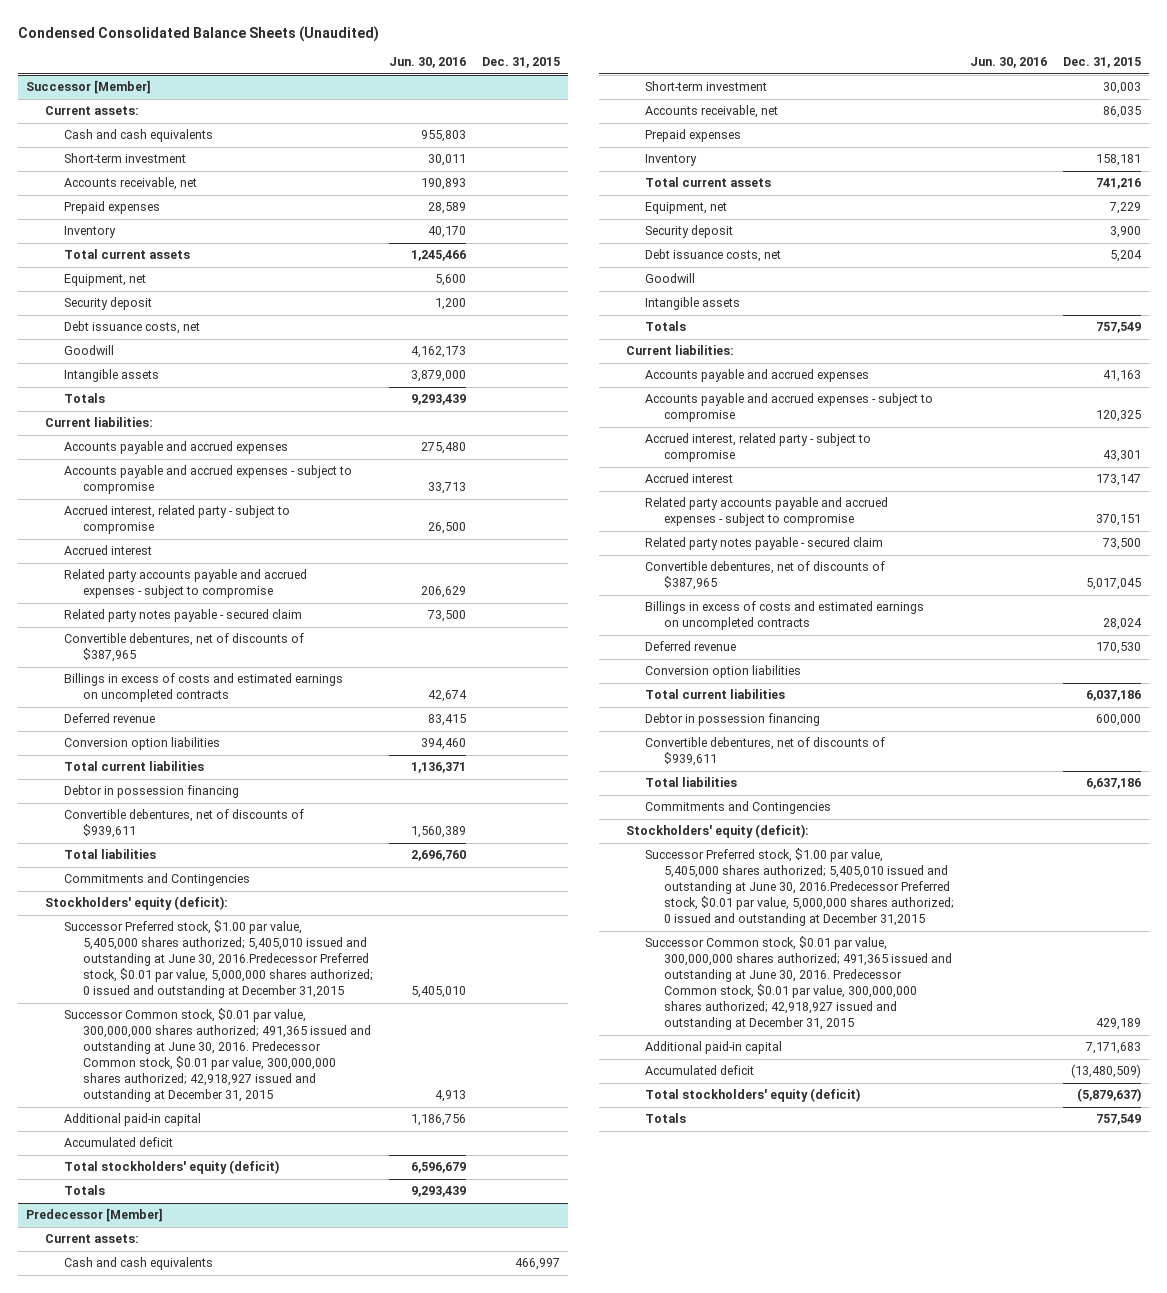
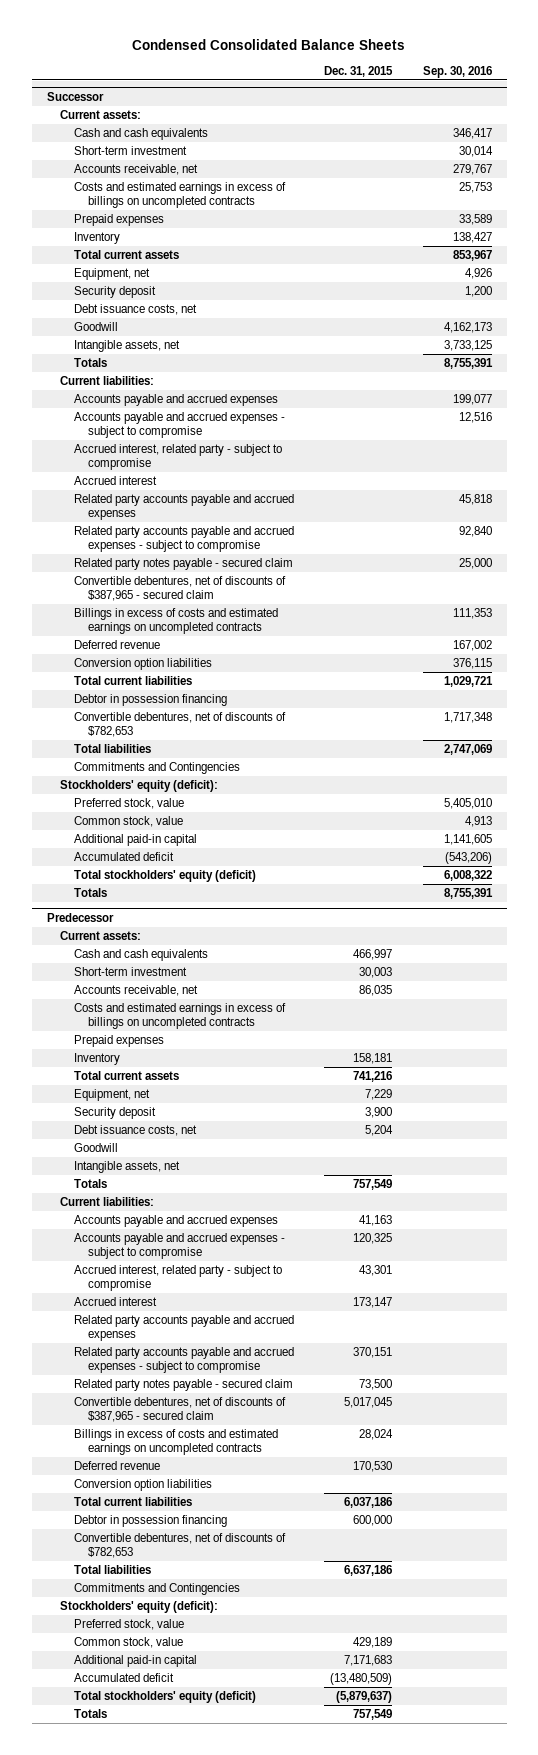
- Condensed Consolidated Balance Sheets (Unaudited)
+ Condensed Consolidated Balance Sheets
- | Jun. 30, 2016 | Dec. 31, 2015
+ | Dec. 31, 2015 | Sep. 30, 2016
- Successor [Member]
+ Successor
+ Costs and estimated earnings in excess of billings on uncompleted contracts | | 25,753
- Intangible assets | 3,879,000 |
+ Intangible assets, net | | 3,733,125
+ Related party accounts payable and accrued expenses | | 45,818
- Convertible debentures, net of discounts of $387,965
+ Convertible debentures, net of discounts of $387,965 - secured claim
- Convertible debentures, net of discounts of $939,611 | 1,560,389 |
+ Convertible debentures, net of discounts of $782,653 | | 1,717,348
- Successor Preferred stock, $1.00 par value, 5,405,000 shares authorized; 5,405,010 issued and outstanding at June 30, 2016.Predecessor Preferred stock, $0.01 par value, 5,000,000 shares authorized; 0 issued and outstanding at December 31,2015 | 5,405,010 |
- Successor Common stock, $0.01 par value, 300,000,000 shares authorized; 491,365 issued and outstanding at June 30, 2016. Predecessor Common stock, $0.01 par value, 300,000,000 shares authorized; 42,918,927 issued and outstanding at December 31, 2015 | 4,913 |
+ Preferred stock, value | | 5,405,010
+ Common stock, value | | 4,913
- Predecessor [Member]
+ Predecessor
+ Costs and estimated earnings in excess of billings on uncompleted contracts
- Intangible assets
+ Intangible assets, net
+ Related party accounts payable and accrued expenses
- Convertible debentures, net of discounts of $387,965 | | 5,017,045
+ Convertible debentures, net of discounts of $387,965 - secured claim | 5,017,045 |
- Convertible debentures, net of discounts of $939,611
+ Convertible debentures, net of discounts of $782,653
- Successor Preferred stock, $1.00 par value, 5,405,000 shares authorized; 5,405,010 issued and outstanding at June 30, 2016.Predecessor Preferred stock, $0.01 par value, 5,000,000 shares authorized; 0 issued and outstanding at December 31,2015
- Successor Common stock, $0.01 par value, 300,000,000 shares authorized; 491,365 issued and outstanding at June 30, 2016. Predecessor Common stock, $0.01 par value, 300,000,000 shares authorized; 42,918,927 issued and outstanding at December 31, 2015 | | 429,189
+ Preferred stock, value
+ Common stock, value | 429,189 |

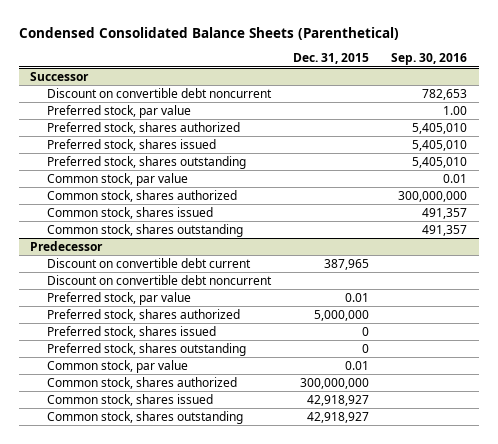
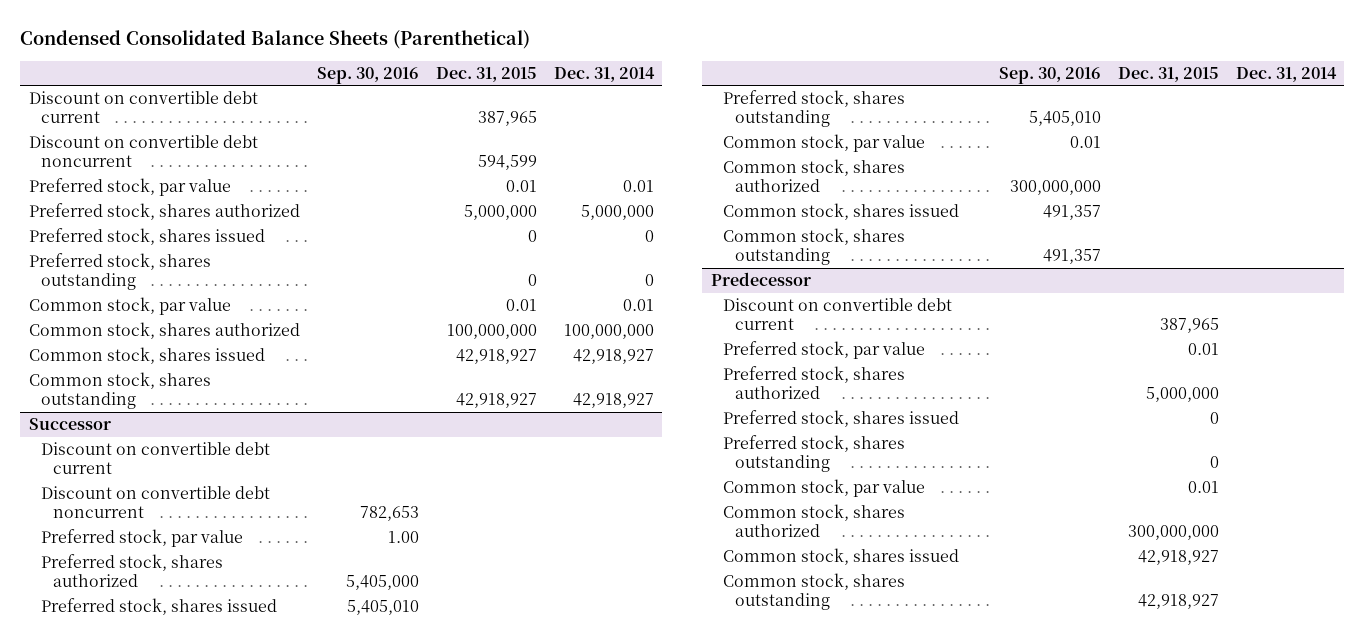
- | Dec. 31, 2015 | Sep. 30, 2016
+ | Sep. 30, 2016 | Dec. 31, 2015 | Dec. 31, 2014
+ Discount on convertible debt current | | 387,965 |
+ Discount on convertible debt noncurrent | | 594,599 |
+ Preferred stock, par value | | 0.01 | 0.01
+ Preferred stock, shares authorized | | 5,000,000 | 5,000,000
+ Preferred stock, shares issued | | 0 | 0
+ Preferred stock, shares outstanding | | 0 | 0
+ Common stock, par value | | 0.01 | 0.01
+ Common stock, shares authorized | | 100,000,000 | 100,000,000
+ Common stock, shares issued | | 42,918,927 | 42,918,927
+ Common stock, shares outstanding | | 42,918,927 | 42,918,927
@ Successor
+ Discount on convertible debt current
- Preferred stock, shares authorized | | 5,405,010
+ Preferred stock, shares authorized | 5,405,000 | |
@ Predecessor
- Discount on convertible debt noncurrent

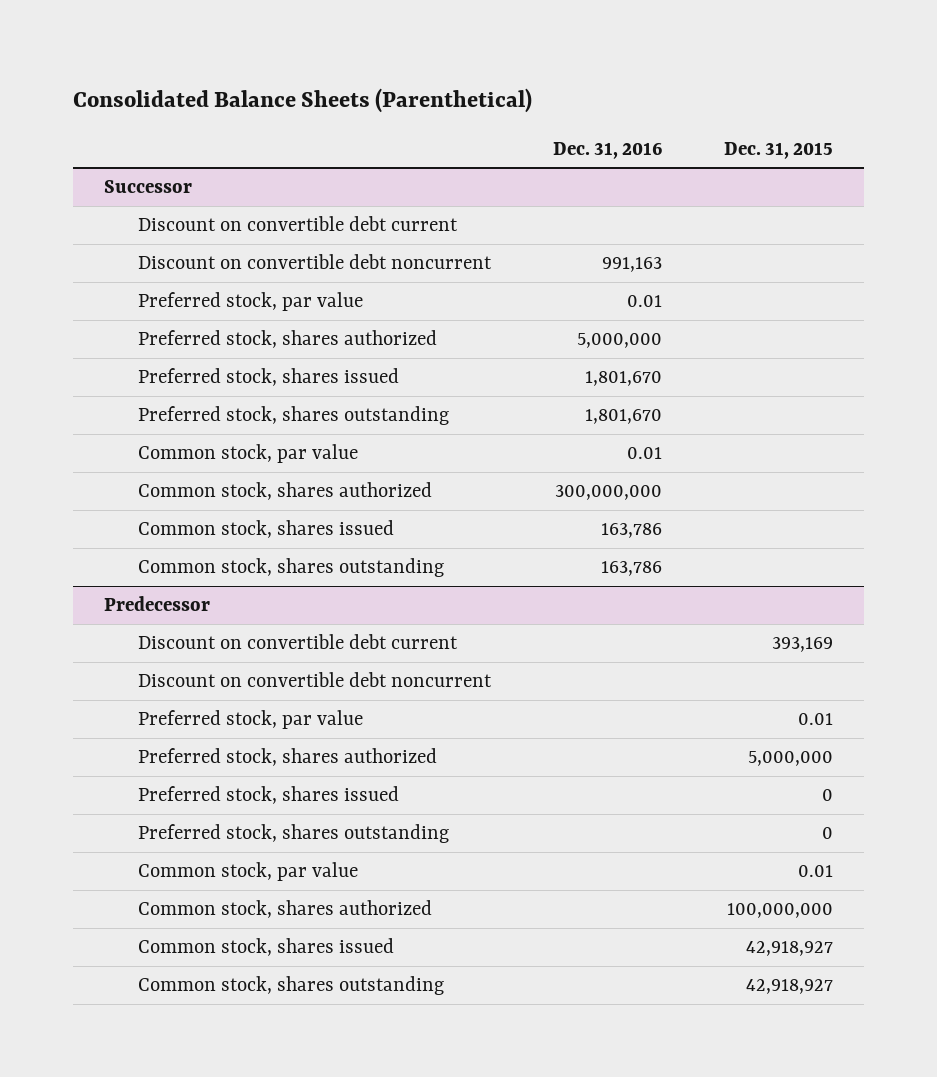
- Condensed Consolidated Balance Sheets (Parenthetical)
+ Consolidated Balance Sheets (Parenthetical)
- | Sep. 30, 2016 | Dec. 31, 2015 | Dec. 31, 2014
+ | Dec. 31, 2016 | Dec. 31, 2015
- Discount on convertible debt current | | 387,965 |
- Discount on convertible debt noncurrent | | 594,599 |
- Preferred stock, par value | | 0.01 | 0.01
- Preferred stock, shares authorized | | 5,000,000 | 5,000,000
- Preferred stock, shares issued | | 0 | 0
- Preferred stock, shares outstanding | | 0 | 0
- Common stock, par value | | 0.01 | 0.01
- Common stock, shares authorized | | 100,000,000 | 100,000,000
- Common stock, shares issued | | 42,918,927 | 42,918,927
- Common stock, shares outstanding | | 42,918,927 | 42,918,927
@ Predecessor
- Discount on convertible debt current | | 387,965 |
+ Discount on convertible debt current | | 393,169
+ Discount on convertible debt noncurrent
- Common stock, shares authorized | | 300,000,000 |
+ Common stock, shares authorized | | 100,000,000

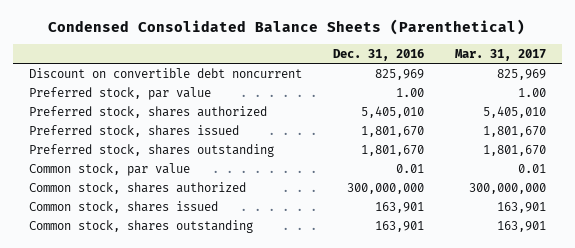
- Consolidated Balance Sheets (Parenthetical)
+ Condensed Consolidated Balance Sheets (Parenthetical)
- | Dec. 31, 2016 | Dec. 31, 2015
+ | Dec. 31, 2016 | Mar. 31, 2017
- Successor
- Discount on convertible debt current
- Discount on convertible debt noncurrent | 991,163 |
- Preferred stock, par value | 0.01 |
- Preferred stock, shares authorized | 5,000,000 |
+ Discount on convertible debt noncurrent | 825,969 | 825,969
+ Preferred stock, par value | 1.00 | 1.00
+ Preferred stock, shares authorized | 5,405,010 | 5,405,010
- Common stock, shares issued | 163,786 |
- Common stock, shares outstanding | 163,786 |
- Predecessor
- Discount on convertible debt current | | 393,169
- Discount on convertible debt noncurrent
- Preferred stock, par value | | 0.01
- Preferred stock, shares authorized | | 5,000,000
- Preferred stock, shares issued | | 0
- Preferred stock, shares outstanding | | 0
- Common stock, par value | | 0.01
- Common stock, shares authorized | | 100,000,000
- Common stock, shares issued | | 42,918,927
- Common stock, shares outstanding | | 42,918,927
+ Common stock, shares issued | 163,901 | 163,901
+ Common stock, shares outstanding | 163,901 | 163,901

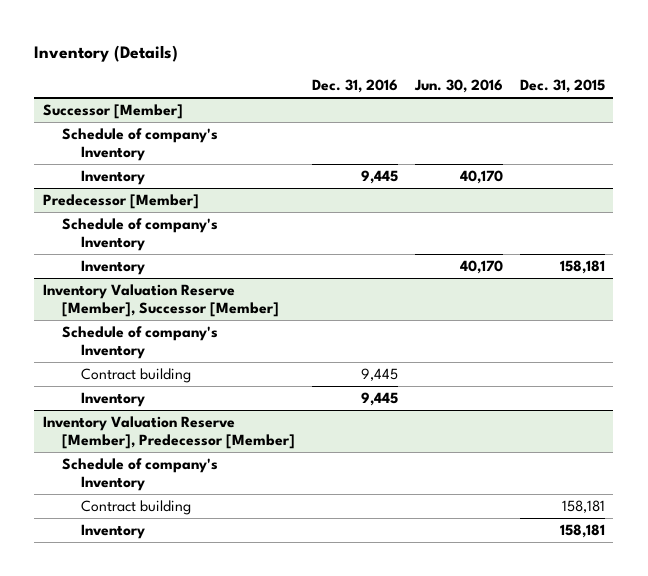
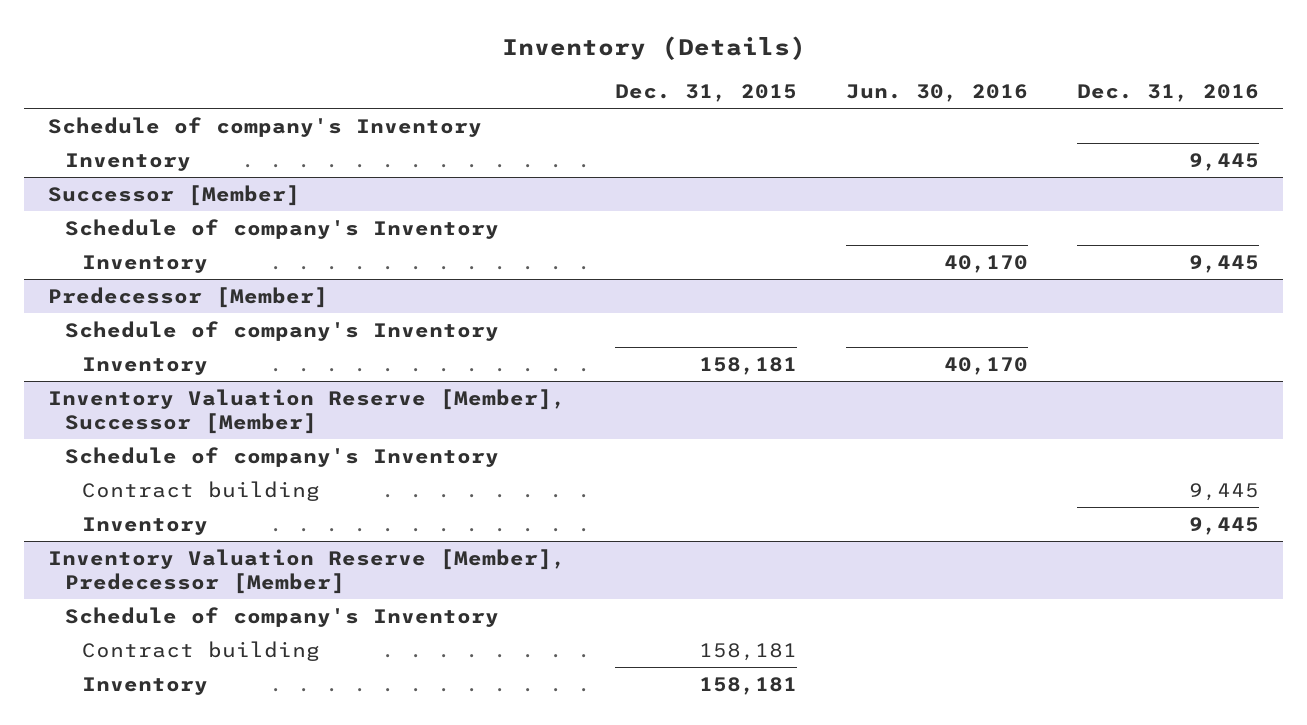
- | Dec. 31, 2016 | Jun. 30, 2016 | Dec. 31, 2015
+ | Dec. 31, 2015 | Jun. 30, 2016 | Dec. 31, 2016
+ Schedule of company's Inventory
+ Inventory | | | 9,445

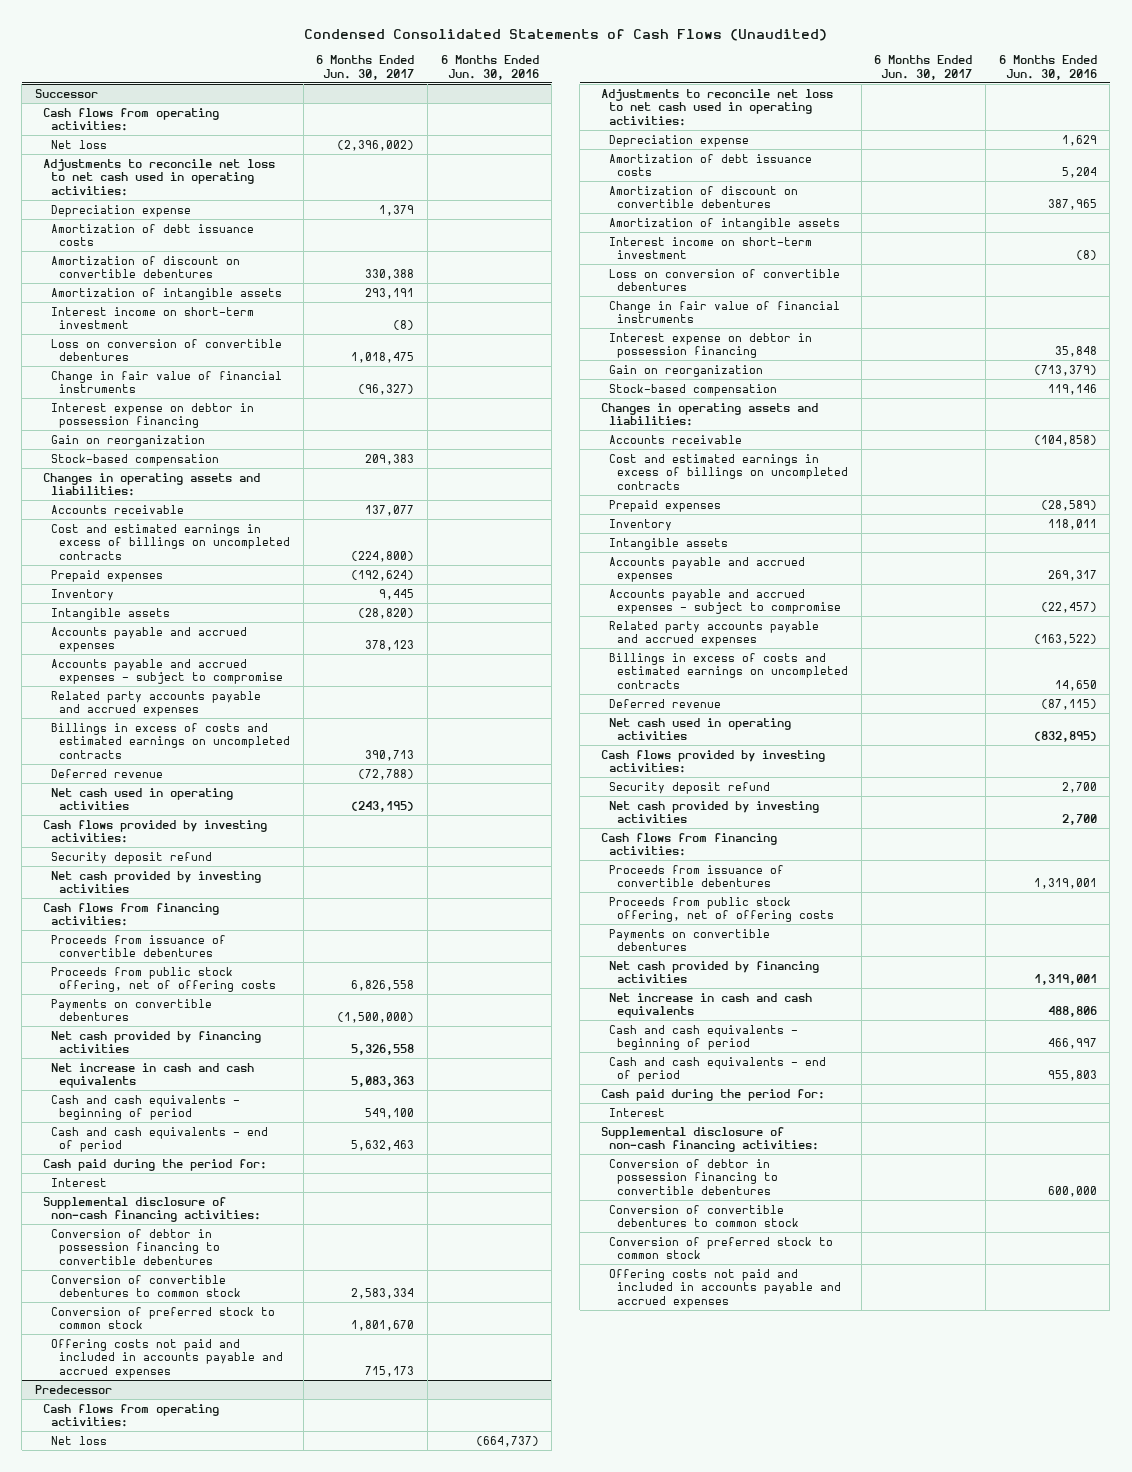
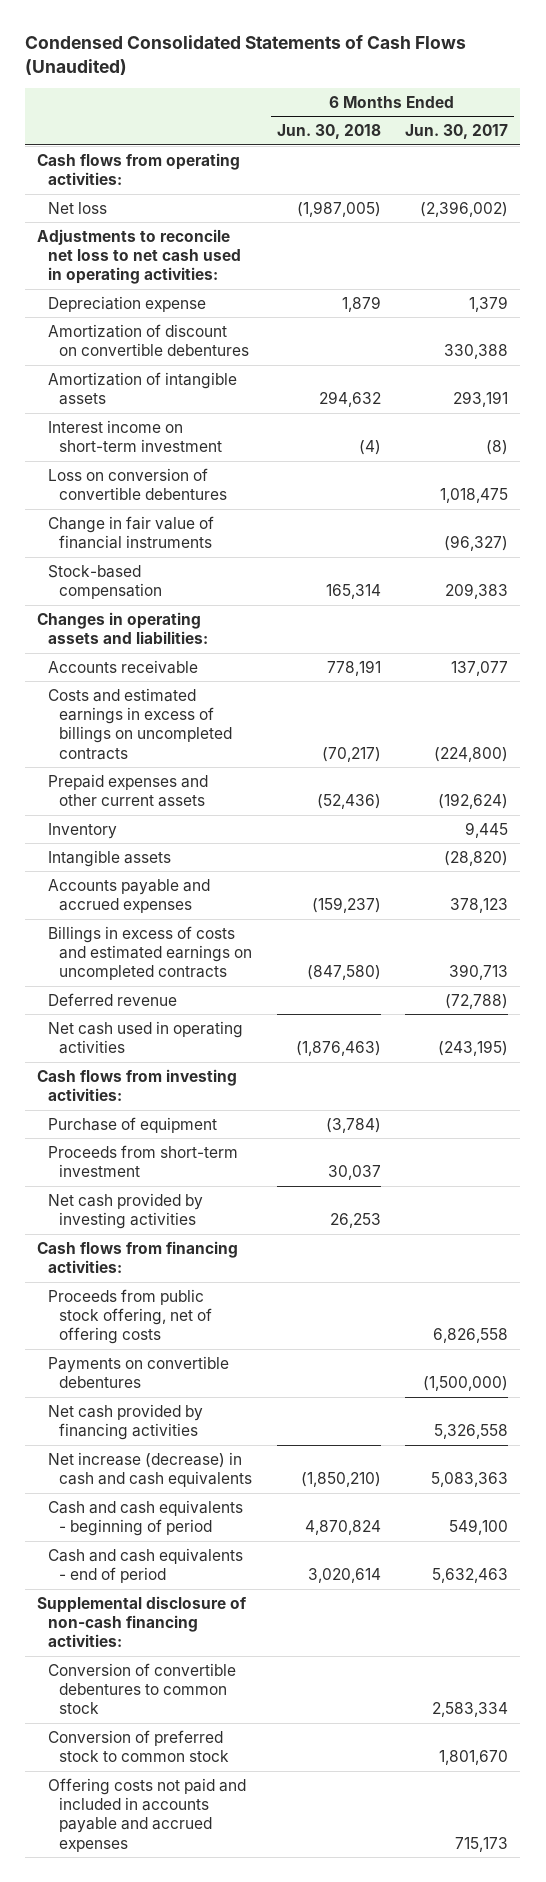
- | 6 Months Ended Jun. 30, 2017 | 6 Months Ended Jun. 30, 2016
+ | 6 Months Ended Jun. 30, 2018 | 6 Months Ended Jun. 30, 2017
- Successor
- Amortization of debt issuance costs
- Interest expense on debtor in possession financing
- Gain on reorganization
- Cost and estimated earnings in excess of billings on uncompleted contracts | (224,800) |
- Prepaid expenses | (192,624) |
+ Costs and estimated earnings in excess of billings on uncompleted contracts | (70,217) | (224,800)
+ Prepaid expenses and other current assets | (52,436) | (192,624)
- Accounts payable and accrued expenses - subject to compromise
- Related party accounts payable and accrued expenses
- Cash flows provided by investing activities:
- Security deposit refund
+ Cash flows from investing activities:
+ Purchase of equipment | (3,784) |
+ Proceeds from short-term investment | 30,037 |
- Proceeds from issuance of convertible debentures
- Net increase in cash and cash equivalents | 5,083,363 |
+ Net increase (decrease) in cash and cash equivalents | (1,850,210) | 5,083,363
- Cash paid during the period for:
- Interest
- Conversion of debtor in possession financing to convertible debentures
- Predecessor
- Cash flows from operating activities:
- Net loss | | (664,737)
- Adjustments to reconcile net loss to net cash used in operating activities:
- Depreciation expense | | 1,629
- Amortization of debt issuance costs | | 5,204
- Amortization of discount on convertible debentures | | 387,965
- Amortization of intangible assets
- Interest income on short-term investment | | (8)
- Loss on conversion of convertible debentures
- Change in fair value of financial instruments
- Interest expense on debtor in possession financing | | 35,848
- Gain on reorganization | | (713,379)
- Stock-based compensation | | 119,146
- Changes in operating assets and liabilities:
- Accounts receivable | | (104,858)
- Cost and estimated earnings in excess of billings on uncompleted contracts
- Prepaid expenses | | (28,589)
- Inventory | | 118,011
- Intangible assets
- Accounts payable and accrued expenses | | 269,317
- Accounts payable and accrued expenses - subject to compromise | | (22,457)
- Related party accounts payable and accrued expenses | | (163,522)
- Billings in excess of costs and estimated earnings on uncompleted contracts | | 14,650
- Deferred revenue | | (87,115)
- Net cash used in operating activities | | (832,895)
- Cash flows provided by investing activities:
- Security deposit refund | | 2,700
- Net cash provided by investing activities | | 2,700
- Cash flows from financing activities:
- Proceeds from issuance of convertible debentures | | 1,319,001
- Proceeds from public stock offering, net of offering costs
- Payments on convertible debentures
- Net cash provided by financing activities | | 1,319,001
- Net increase in cash and cash equivalents | | 488,806
- Cash and cash equivalents - beginning of period | | 466,997
- Cash and cash equivalents - end of period | | 955,803
- Cash paid during the period for:
- Interest
- Supplemental disclosure of non-cash financing activities:
- Conversion of debtor in possession financing to convertible debentures | | 600,000
- Conversion of convertible debentures to common stock
- Conversion of preferred stock to common stock
- Offering costs not paid and included in accounts payable and accrued expenses

